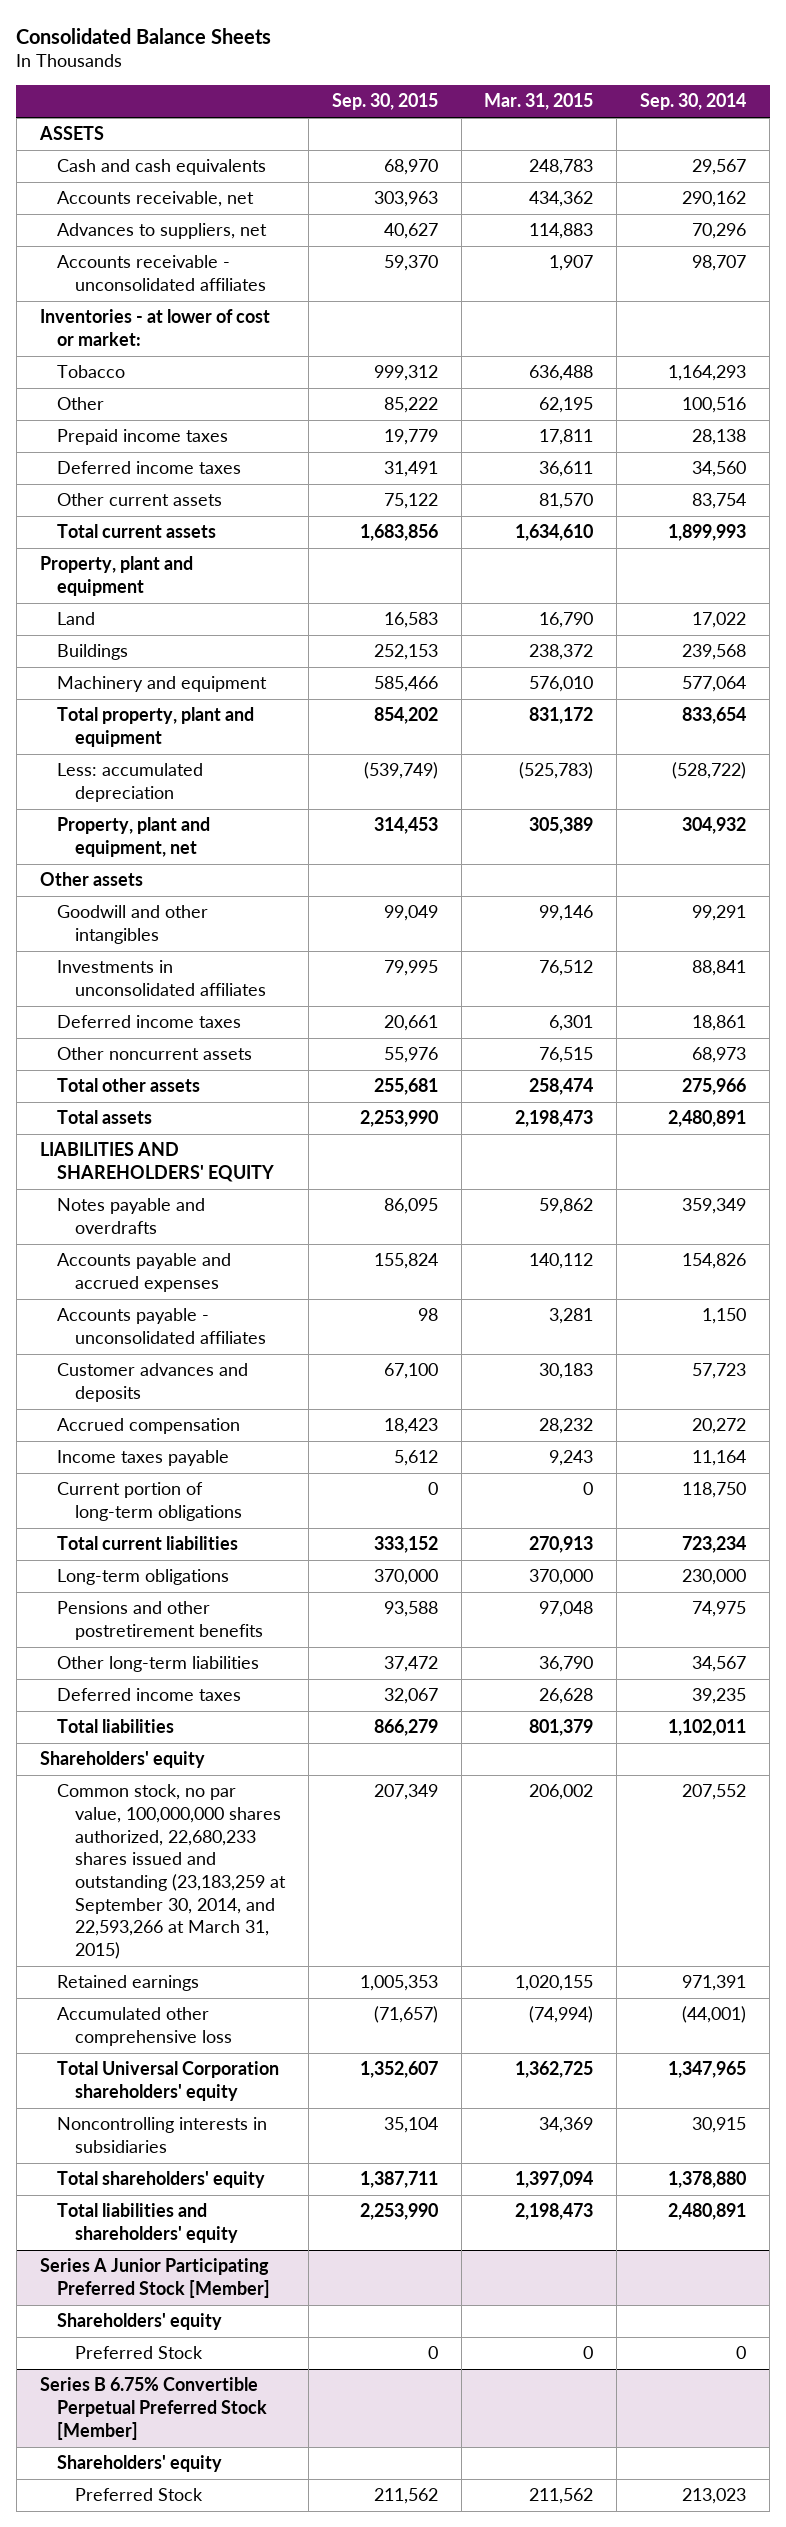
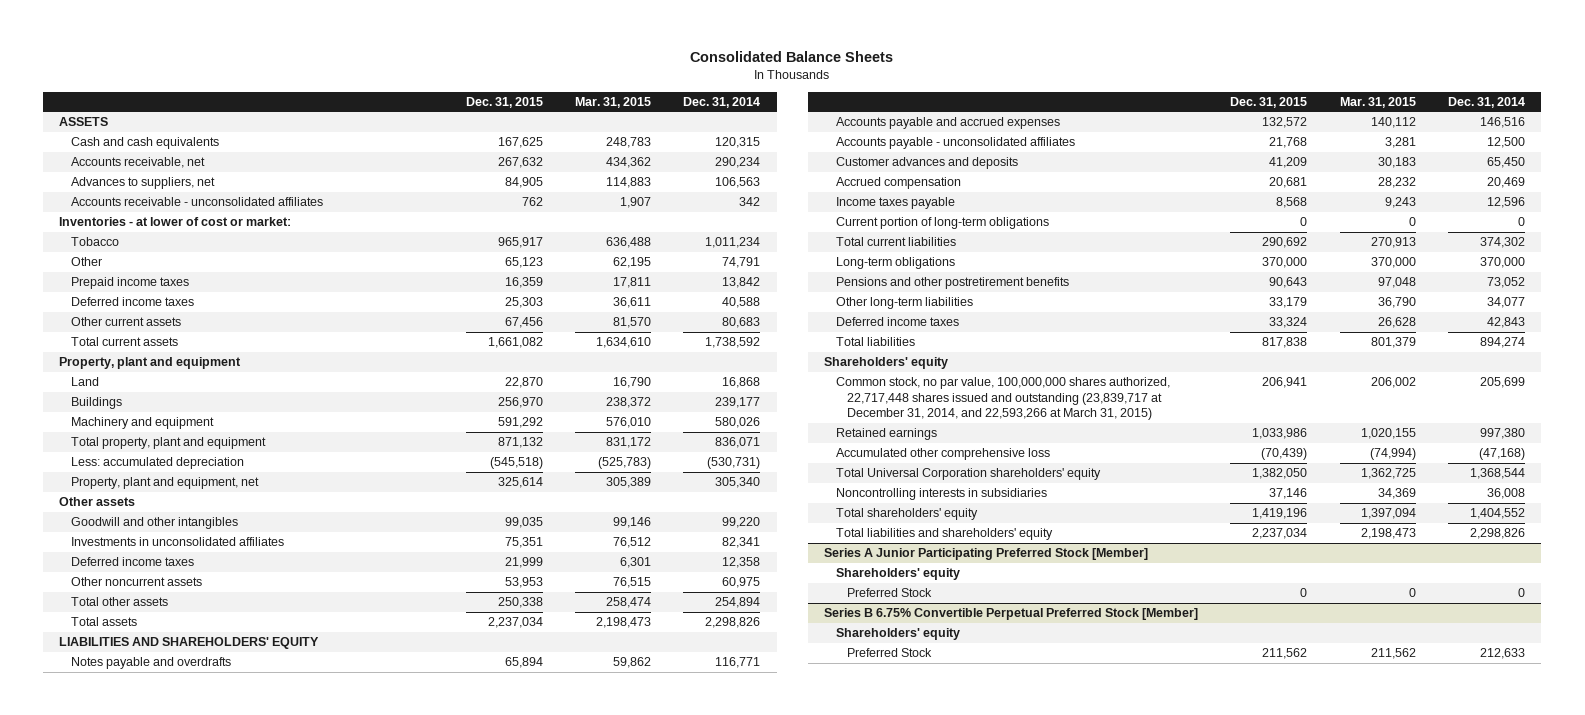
- | Sep. 30, 2015 | Mar. 31, 2015 | Sep. 30, 2014
+ | Dec. 31, 2015 | Mar. 31, 2015 | Dec. 31, 2014
- Common stock, no par value, 100,000,000 shares authorized, 22,680,233 shares issued and outstanding (23,183,259 at September 30, 2014, and 22,593,266 at March 31, 2015) | 207,349 | 206,002 | 207,552
+ Common stock, no par value, 100,000,000 shares authorized, 22,717,448 shares issued and outstanding (23,839,717 at December 31, 2014, and 22,593,266 at March 31, 2015) | 206,941 | 206,002 | 205,699

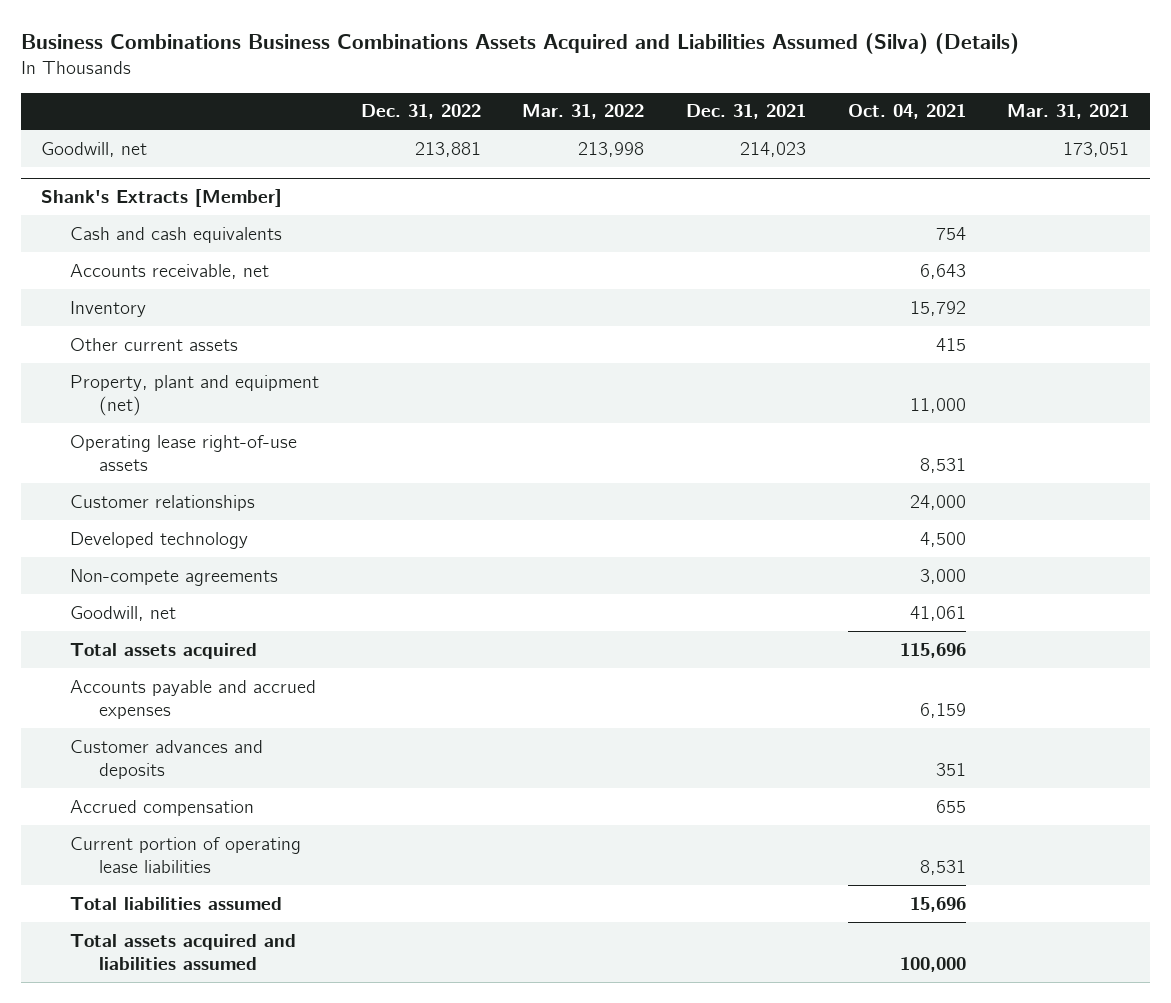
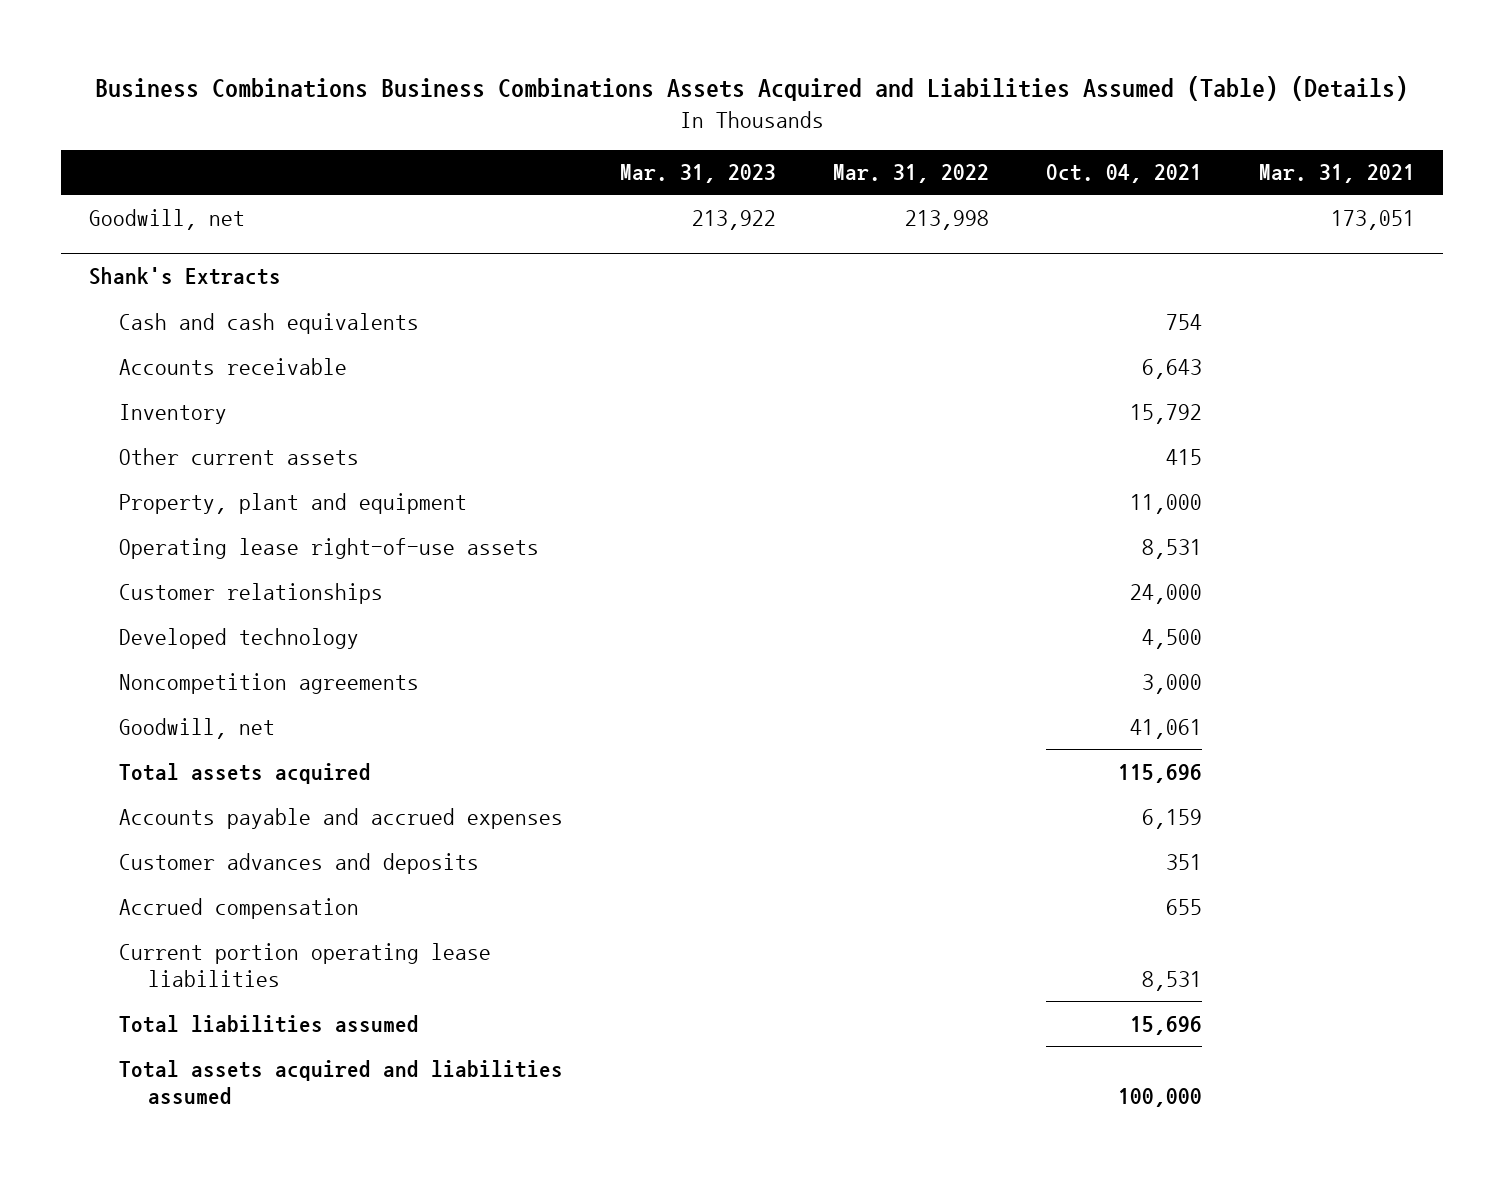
- Business Combinations Business Combinations Assets Acquired and Liabilities Assumed (Silva) (Details)
+ Business Combinations Business Combinations Assets Acquired and Liabilities Assumed (Table) (Details)
- | Dec. 31, 2022 | Mar. 31, 2022 | Dec. 31, 2021 | Oct. 04, 2021 | Mar. 31, 2021
+ | Mar. 31, 2023 | Mar. 31, 2022 | Oct. 04, 2021 | Mar. 31, 2021
- Shank's Extracts [Member]
+ Shank's Extracts
- Accounts receivable, net | | | | 6,643 |
+ Accounts receivable | | | 6,643 |
- Property, plant and equipment (net) | | | | 11,000 |
+ Property, plant and equipment | | | 11,000 |
- Non-compete agreements | | | | 3,000 |
+ Noncompetition agreements | | | 3,000 |
- Current portion of operating lease liabilities | | | | 8,531 |
+ Current portion operating lease liabilities | | | 8,531 |

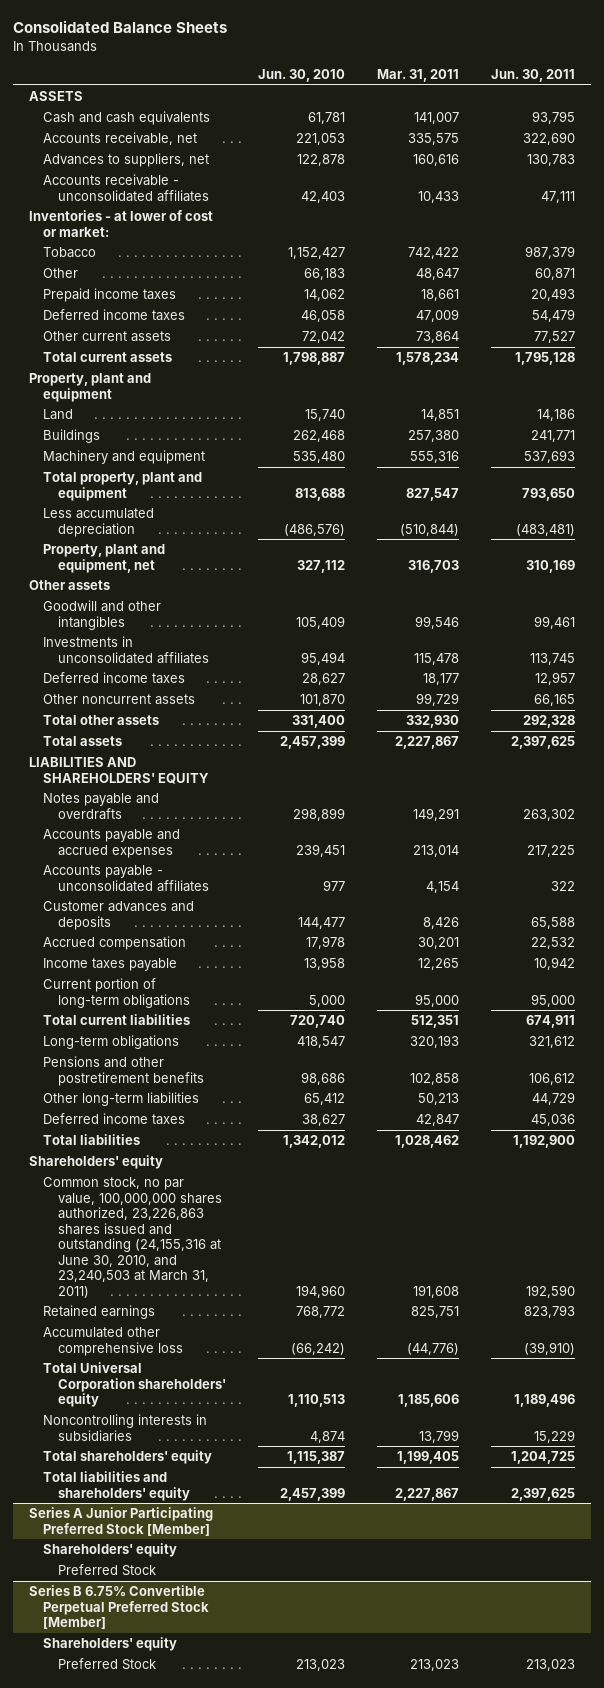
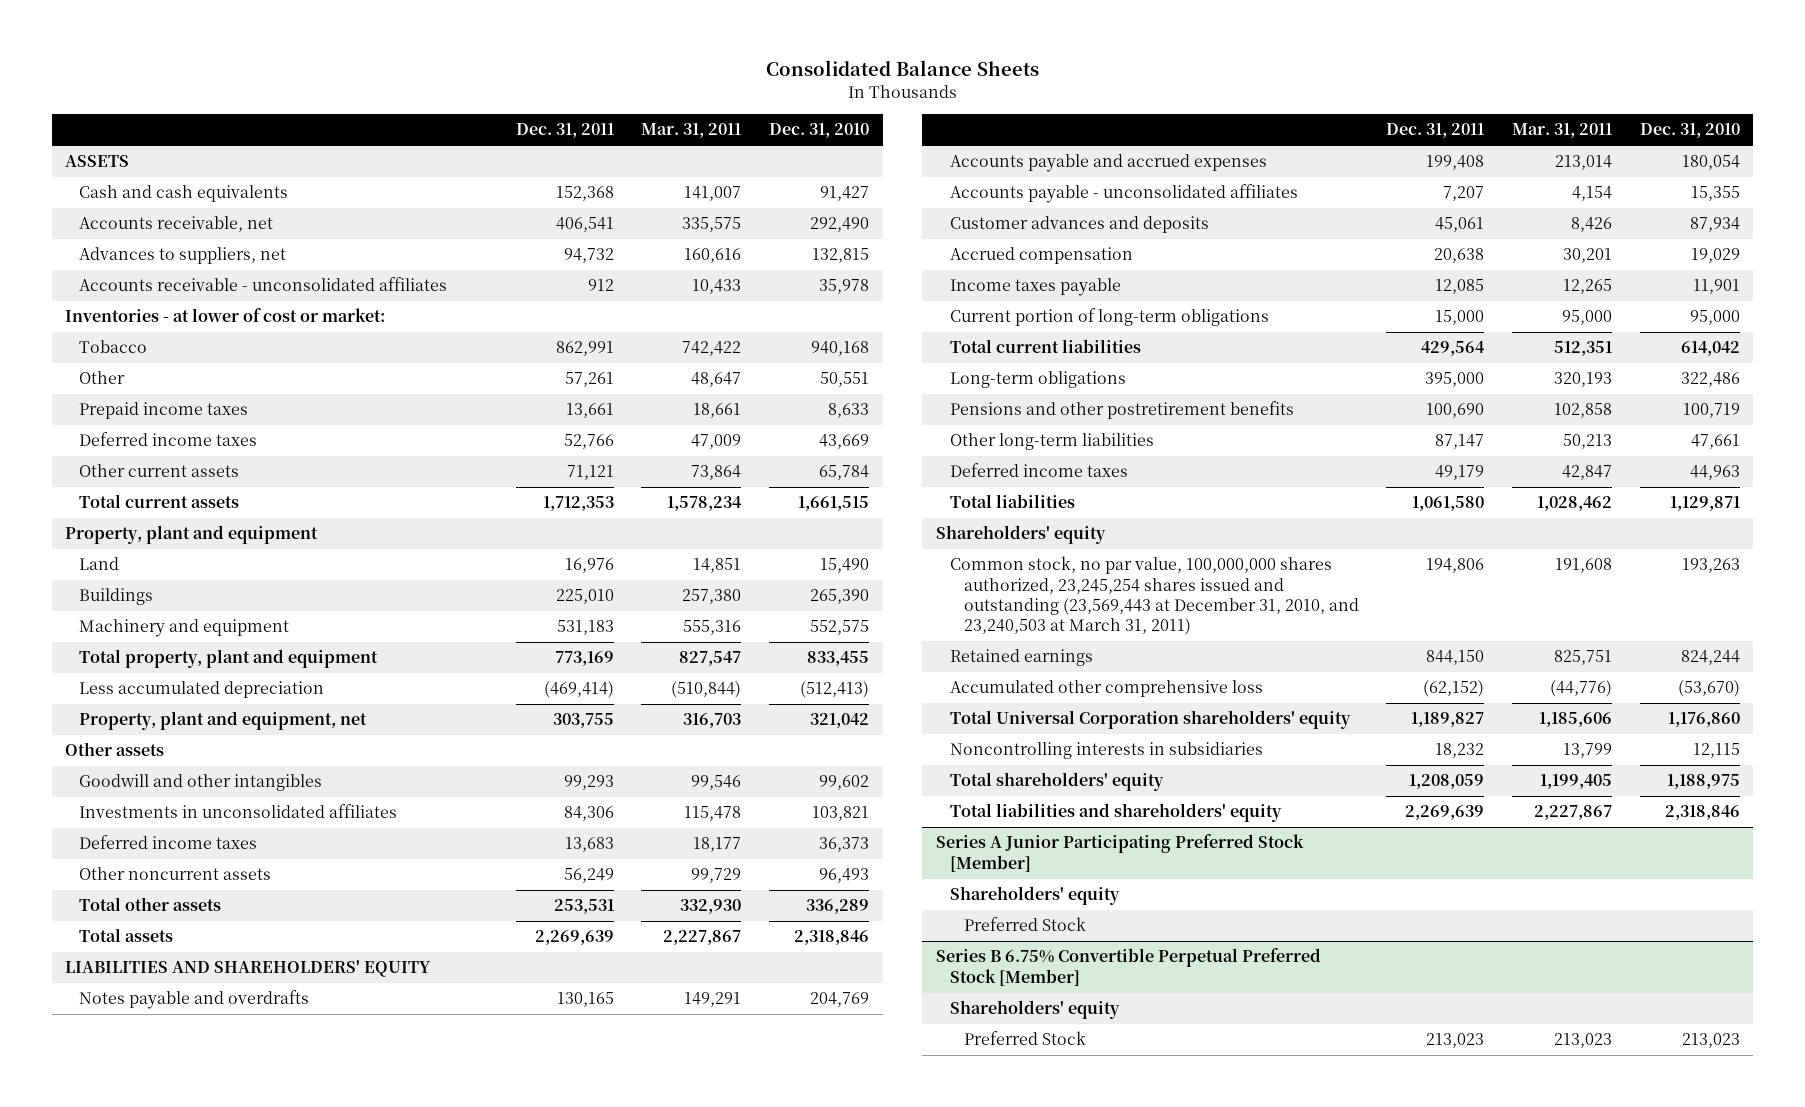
- | Jun. 30, 2010 | Mar. 31, 2011 | Jun. 30, 2011
+ | Dec. 31, 2011 | Mar. 31, 2011 | Dec. 31, 2010
- Common stock, no par value, 100,000,000 shares authorized, 23,226,863 shares issued and outstanding (24,155,316 at June 30, 2010, and 23,240,503 at March 31, 2011) | 194,960 | 191,608 | 192,590
+ Common stock, no par value, 100,000,000 shares authorized, 23,245,254 shares issued and outstanding (23,569,443 at December 31, 2010, and 23,240,503 at March 31, 2011) | 194,806 | 191,608 | 193,263

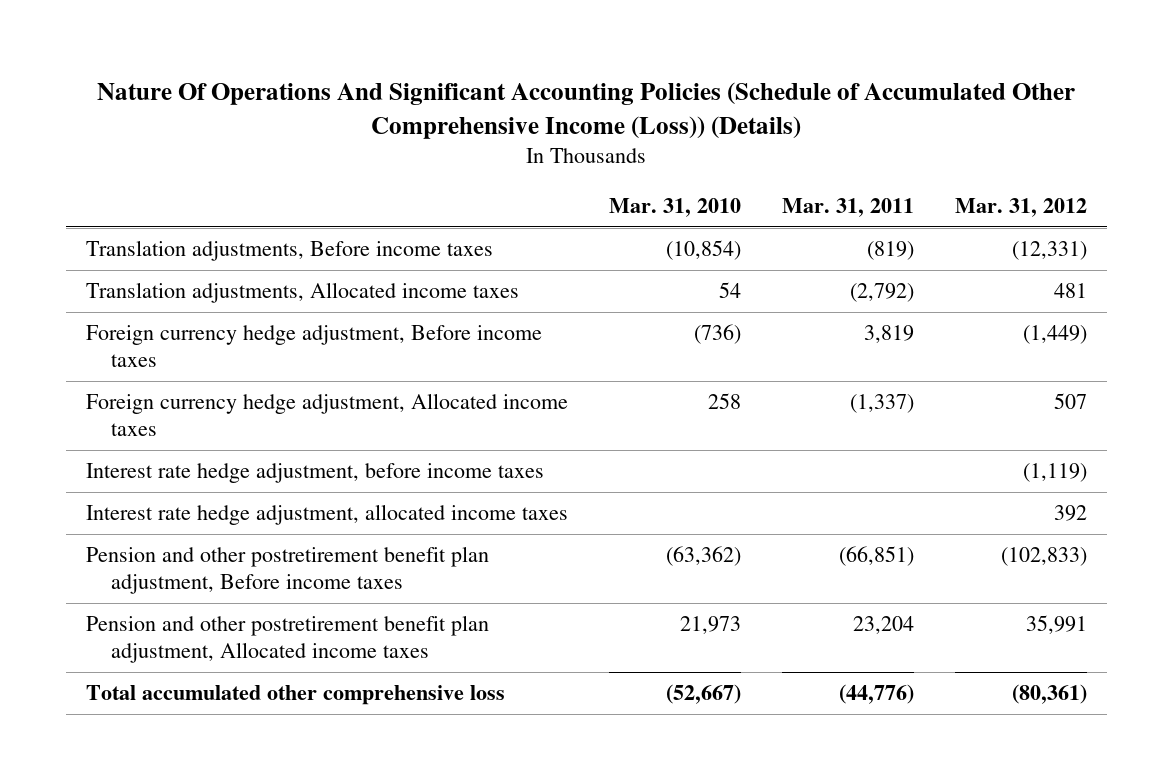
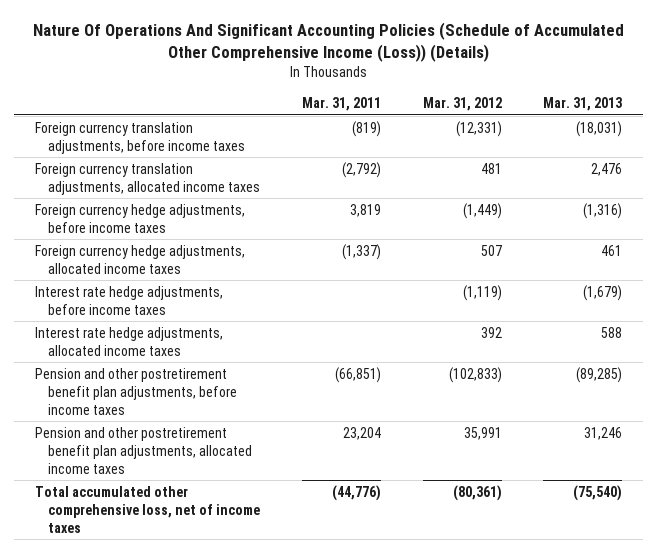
- | Mar. 31, 2010 | Mar. 31, 2011 | Mar. 31, 2012
+ | Mar. 31, 2011 | Mar. 31, 2012 | Mar. 31, 2013
- Translation adjustments, Before income taxes | (10,854) | (819) | (12,331)
- Translation adjustments, Allocated income taxes | 54 | (2,792) | 481
- Foreign currency hedge adjustment, Before income taxes | (736) | 3,819 | (1,449)
- Foreign currency hedge adjustment, Allocated income taxes | 258 | (1,337) | 507
- Interest rate hedge adjustment, before income taxes | | | (1,119)
- Interest rate hedge adjustment, allocated income taxes | | | 392
- Pension and other postretirement benefit plan adjustment, Before income taxes | (63,362) | (66,851) | (102,833)
- Pension and other postretirement benefit plan adjustment, Allocated income taxes | 21,973 | 23,204 | 35,991
- Total accumulated other comprehensive loss | (52,667) | (44,776) | (80,361)
+ Foreign currency translation adjustments, before income taxes | (819) | (12,331) | (18,031)
+ Foreign currency translation adjustments, allocated income taxes | (2,792) | 481 | 2,476
+ Foreign currency hedge adjustments, before income taxes | 3,819 | (1,449) | (1,316)
+ Foreign currency hedge adjustments, allocated income taxes | (1,337) | 507 | 461
+ Interest rate hedge adjustments, before income taxes | | (1,119) | (1,679)
+ Interest rate hedge adjustments, allocated income taxes | | 392 | 588
+ Pension and other postretirement benefit plan adjustments, before income taxes | (66,851) | (102,833) | (89,285)
+ Pension and other postretirement benefit plan adjustments, allocated income taxes | 23,204 | 35,991 | 31,246
+ Total accumulated other comprehensive loss, net of income taxes | (44,776) | (80,361) | (75,540)

